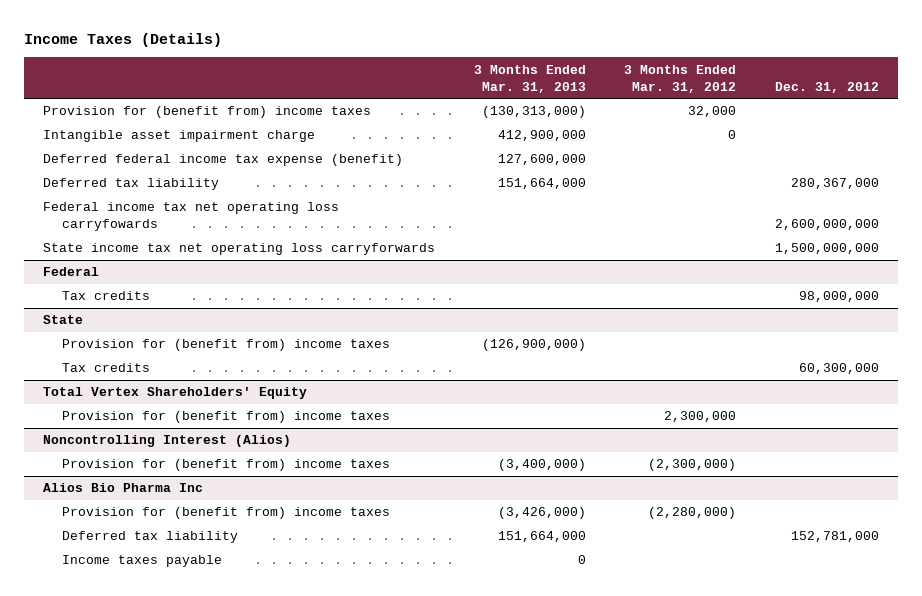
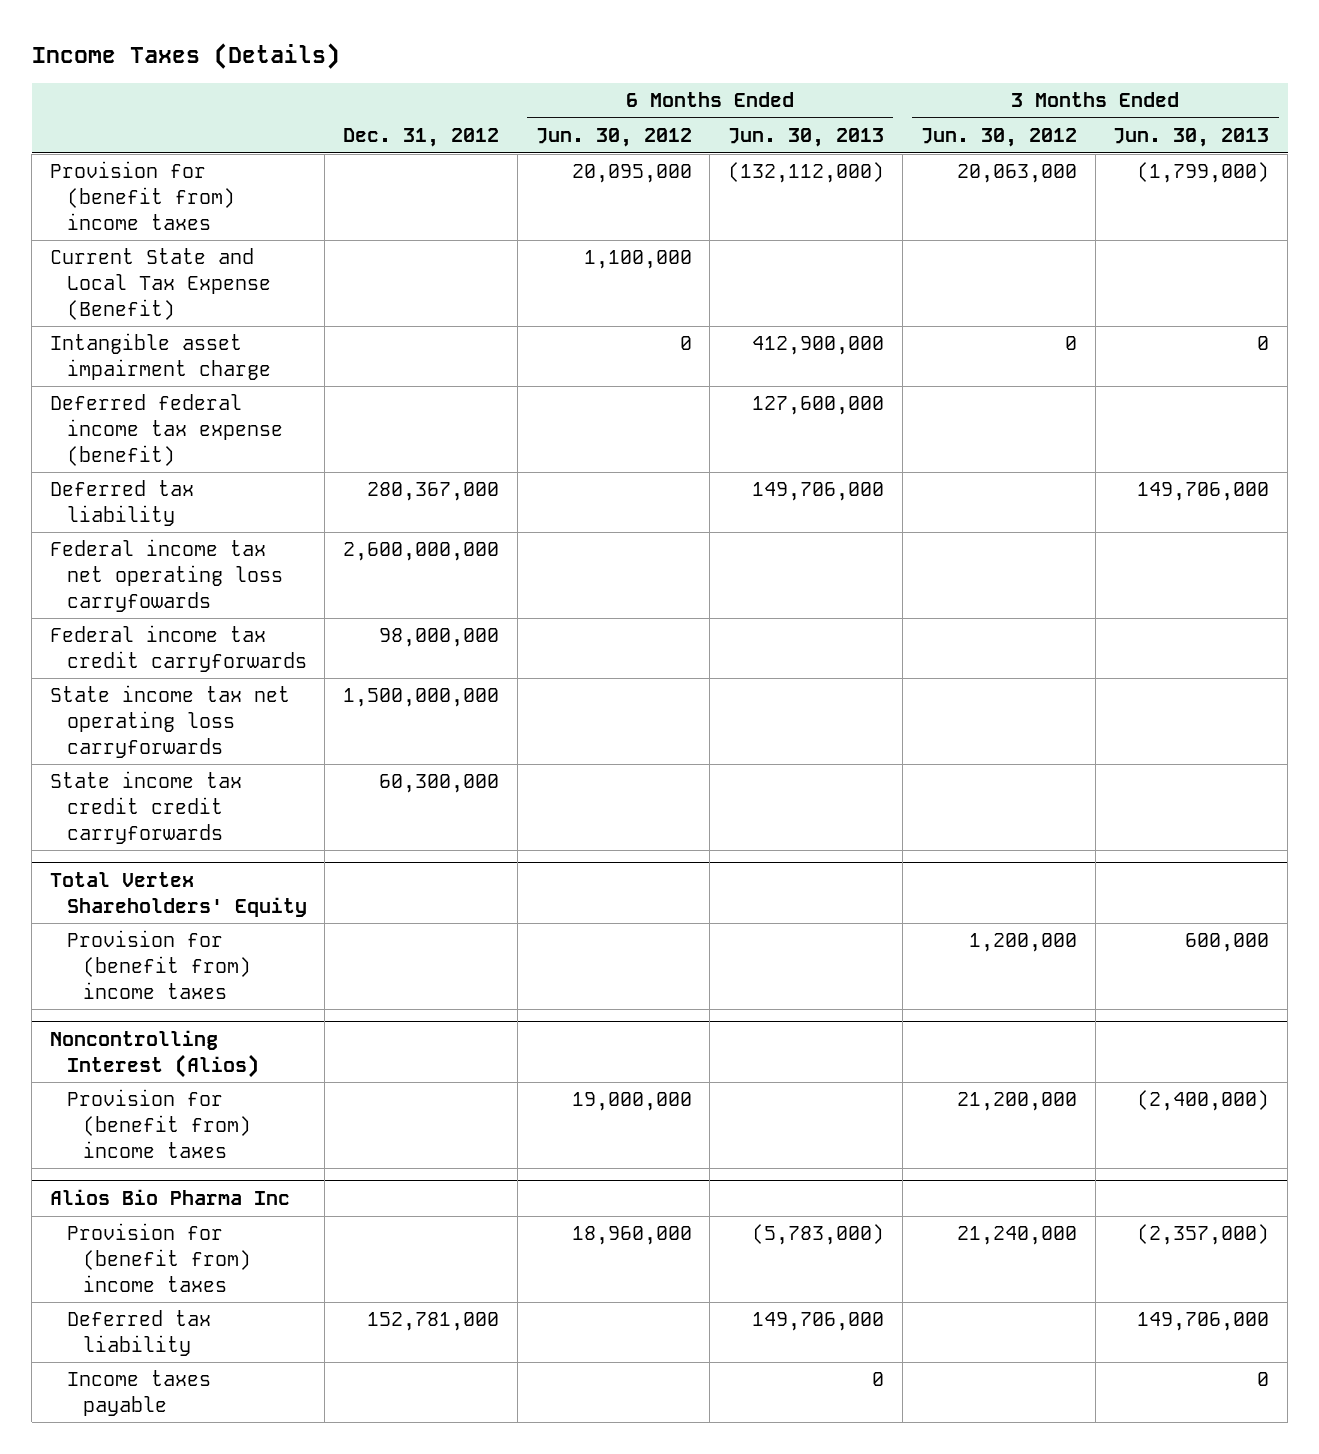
- | 3 Months Ended Mar. 31, 2013 | 3 Months Ended Mar. 31, 2012 | Dec. 31, 2012
+ | Dec. 31, 2012 | 6 Months Ended Jun. 30, 2012 | 6 Months Ended Jun. 30, 2013 | 3 Months Ended Jun. 30, 2012 | 3 Months Ended Jun. 30, 2013
+ Current State and Local Tax Expense (Benefit) | | 1,100,000 | | |
+ Federal income tax credit carryforwards | 98,000,000 | | | |
- Federal
- Tax credits | | | 98,000,000
- State
- Provision for (benefit from) income taxes | (126,900,000) | |
- Tax credits | | | 60,300,000
+ State income tax credit credit carryforwards | 60,300,000 | | | |

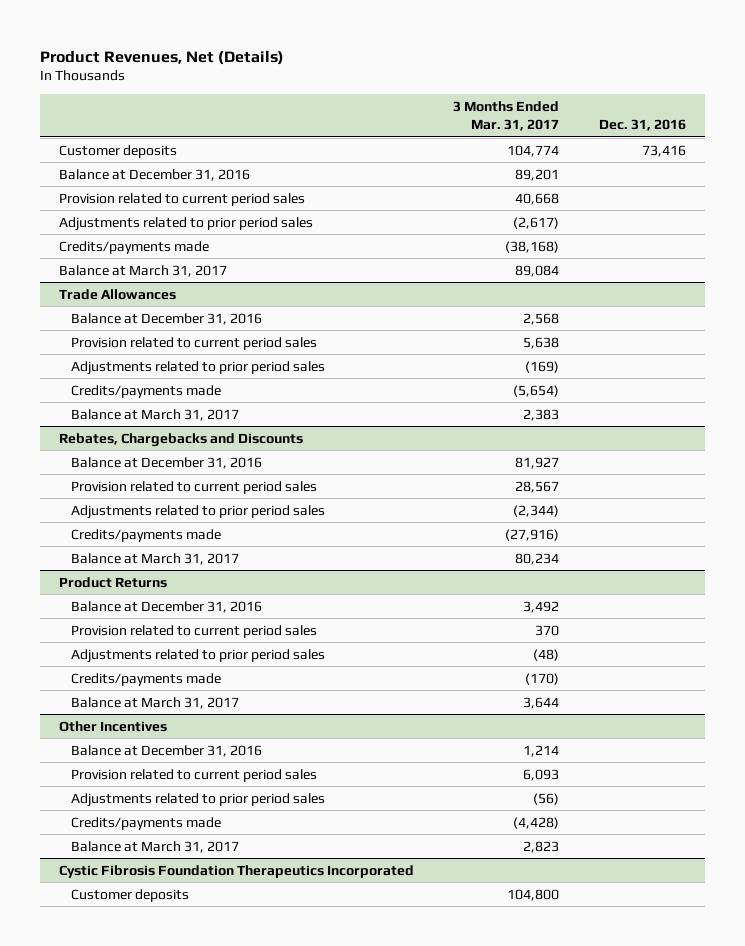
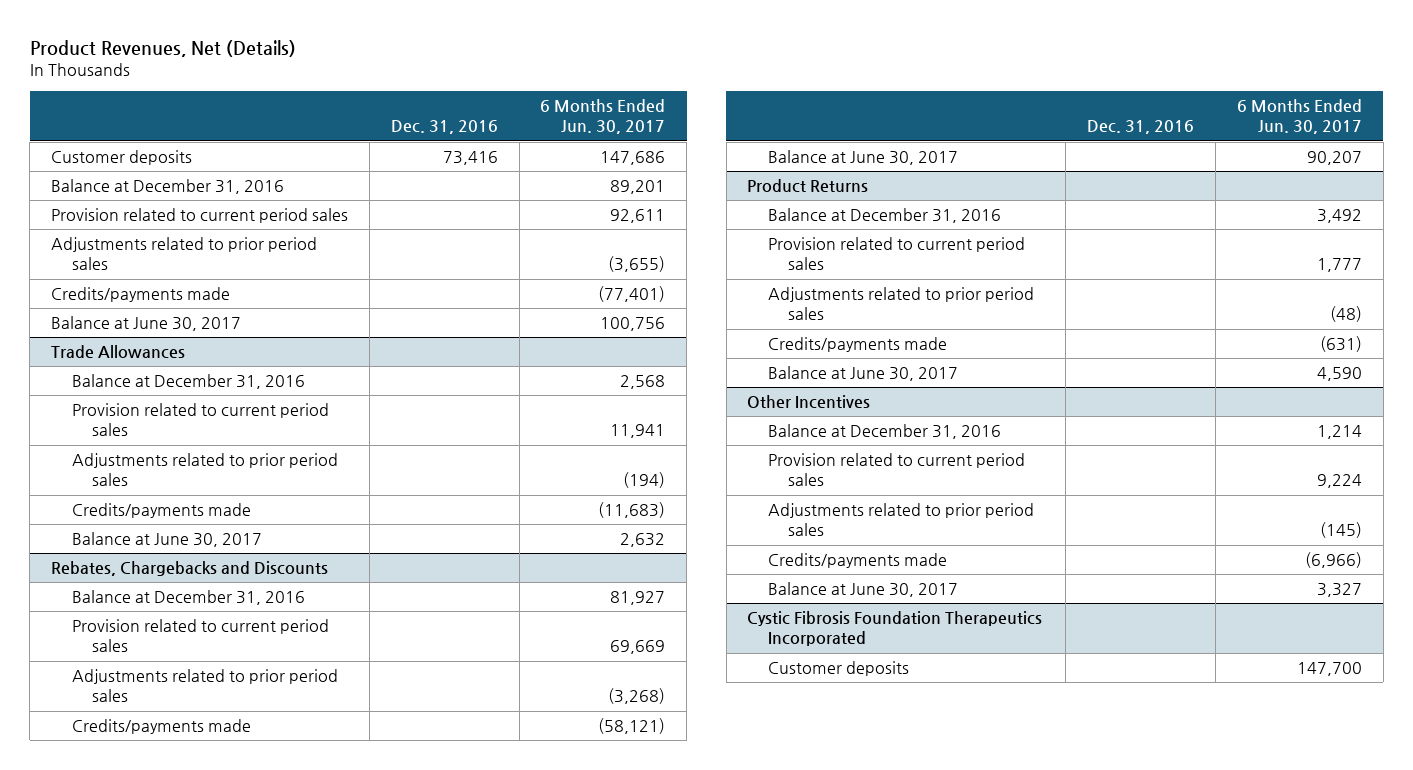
- | 3 Months Ended Mar. 31, 2017 | Dec. 31, 2016
+ | Dec. 31, 2016 | 6 Months Ended Jun. 30, 2017
- Balance at March 31, 2017 | 89,084 |
+ Balance at June 30, 2017 | | 100,756
@ Trade Allowances
- Balance at March 31, 2017 | 2,383 |
+ Balance at June 30, 2017 | | 2,632
@ Rebates, Chargebacks and Discounts
- Balance at March 31, 2017 | 80,234 |
+ Balance at June 30, 2017 | | 90,207
@ Product Returns
- Balance at March 31, 2017 | 3,644 |
+ Balance at June 30, 2017 | | 4,590
@ Other Incentives
- Balance at March 31, 2017 | 2,823 |
+ Balance at June 30, 2017 | | 3,327

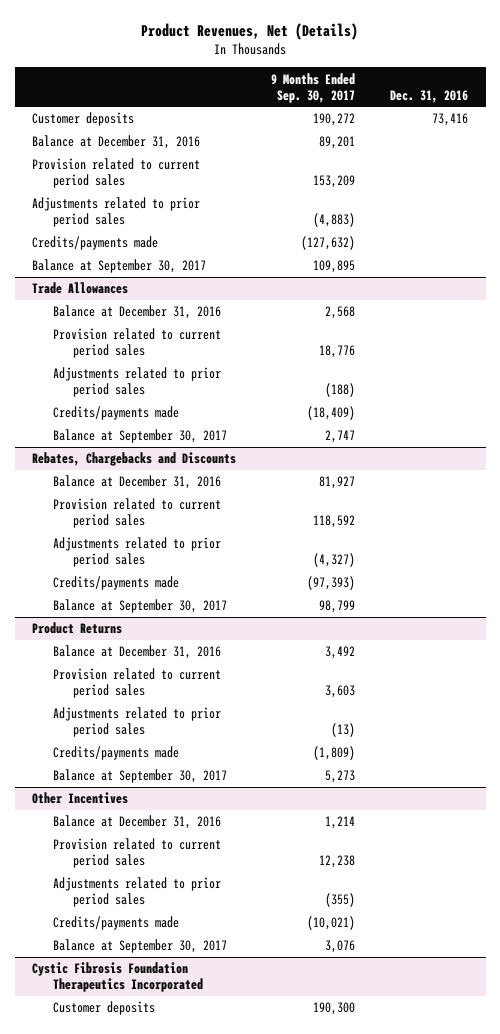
- | Dec. 31, 2016 | 6 Months Ended Jun. 30, 2017
+ | 9 Months Ended Sep. 30, 2017 | Dec. 31, 2016
- Balance at June 30, 2017 | | 100,756
+ Balance at September 30, 2017 | 109,895 |
@ Trade Allowances
- Balance at June 30, 2017 | | 2,632
+ Balance at September 30, 2017 | 2,747 |
@ Rebates, Chargebacks and Discounts
- Balance at June 30, 2017 | | 90,207
+ Balance at September 30, 2017 | 98,799 |
@ Product Returns
- Balance at June 30, 2017 | | 4,590
+ Balance at September 30, 2017 | 5,273 |
@ Other Incentives
- Balance at June 30, 2017 | | 3,327
+ Balance at September 30, 2017 | 3,076 |

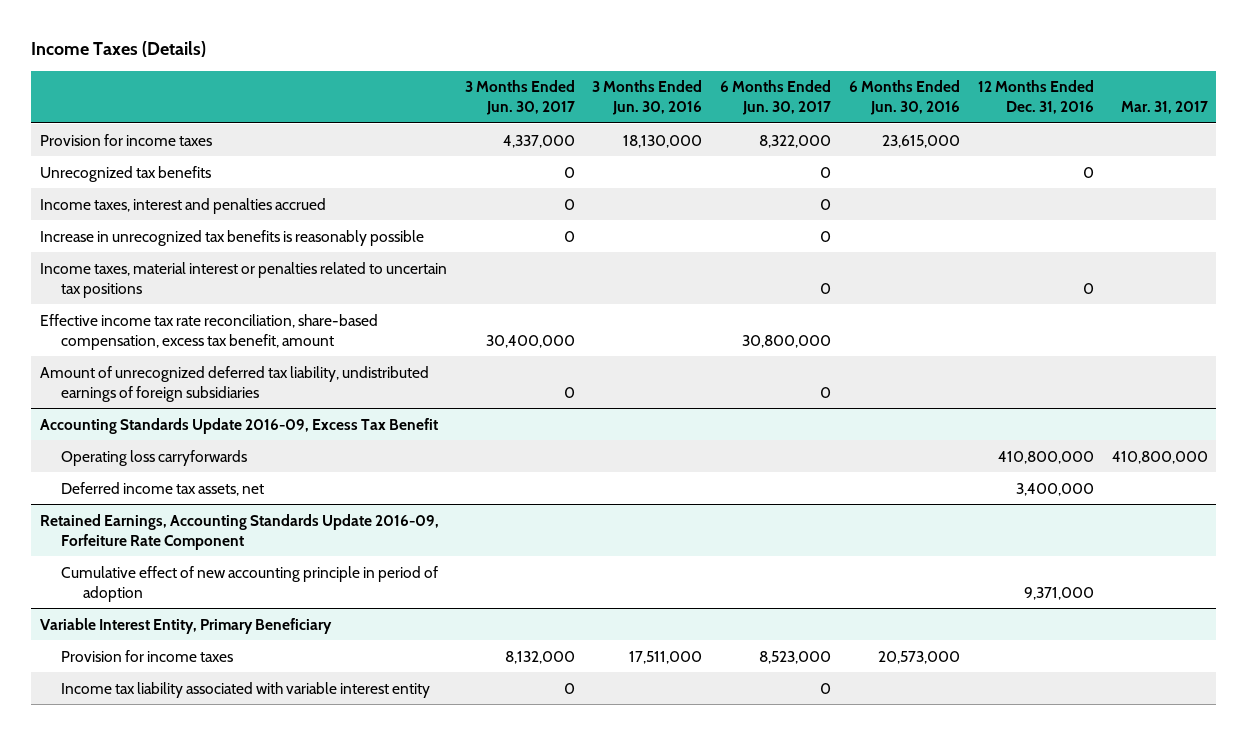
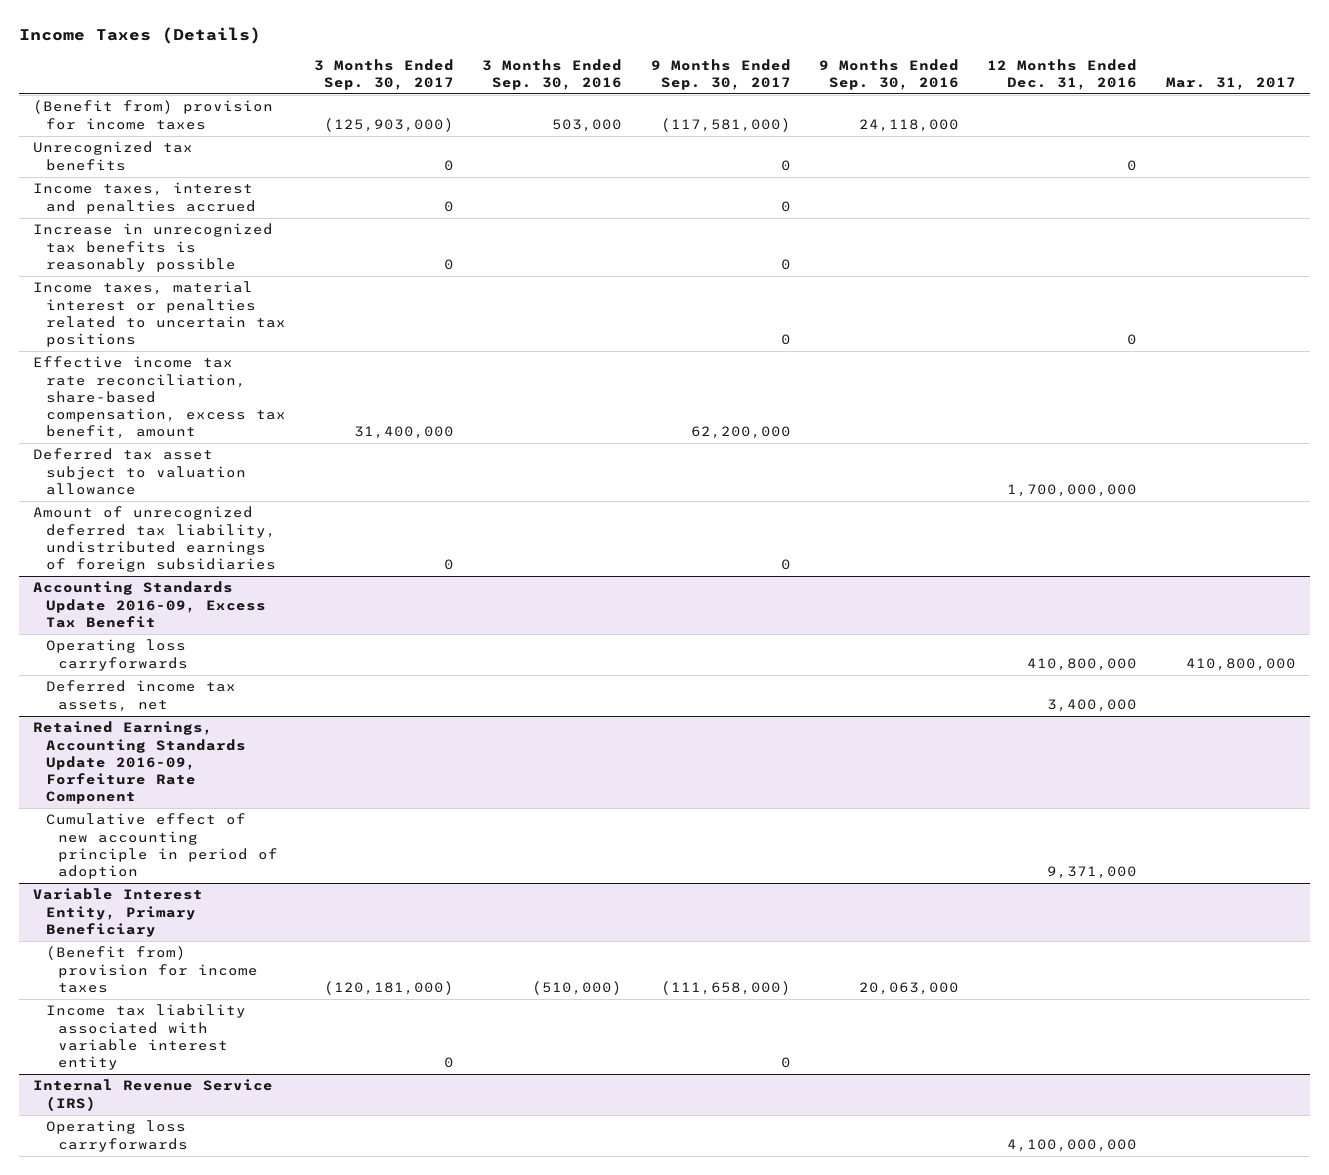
- | 3 Months Ended Jun. 30, 2017 | 3 Months Ended Jun. 30, 2016 | 6 Months Ended Jun. 30, 2017 | 6 Months Ended Jun. 30, 2016 | 12 Months Ended Dec. 31, 2016 | Mar. 31, 2017
+ | 3 Months Ended Sep. 30, 2017 | 3 Months Ended Sep. 30, 2016 | 9 Months Ended Sep. 30, 2017 | 9 Months Ended Sep. 30, 2016 | 12 Months Ended Dec. 31, 2016 | Mar. 31, 2017
- Provision for income taxes | 4,337,000 | 18,130,000 | 8,322,000 | 23,615,000 | |
+ (Benefit from) provision for income taxes | (125,903,000) | 503,000 | (117,581,000) | 24,118,000 | |
+ Deferred tax asset subject to valuation allowance | | | | | 1,700,000,000 |
@ Variable Interest Entity, Primary Beneficiary
- Provision for income taxes | 8,132,000 | 17,511,000 | 8,523,000 | 20,573,000 | |
+ (Benefit from) provision for income taxes | (120,181,000) | (510,000) | (111,658,000) | 20,063,000 | |
+ Internal Revenue Service (IRS)
+ Operating loss carryforwards | | | | | 4,100,000,000 |

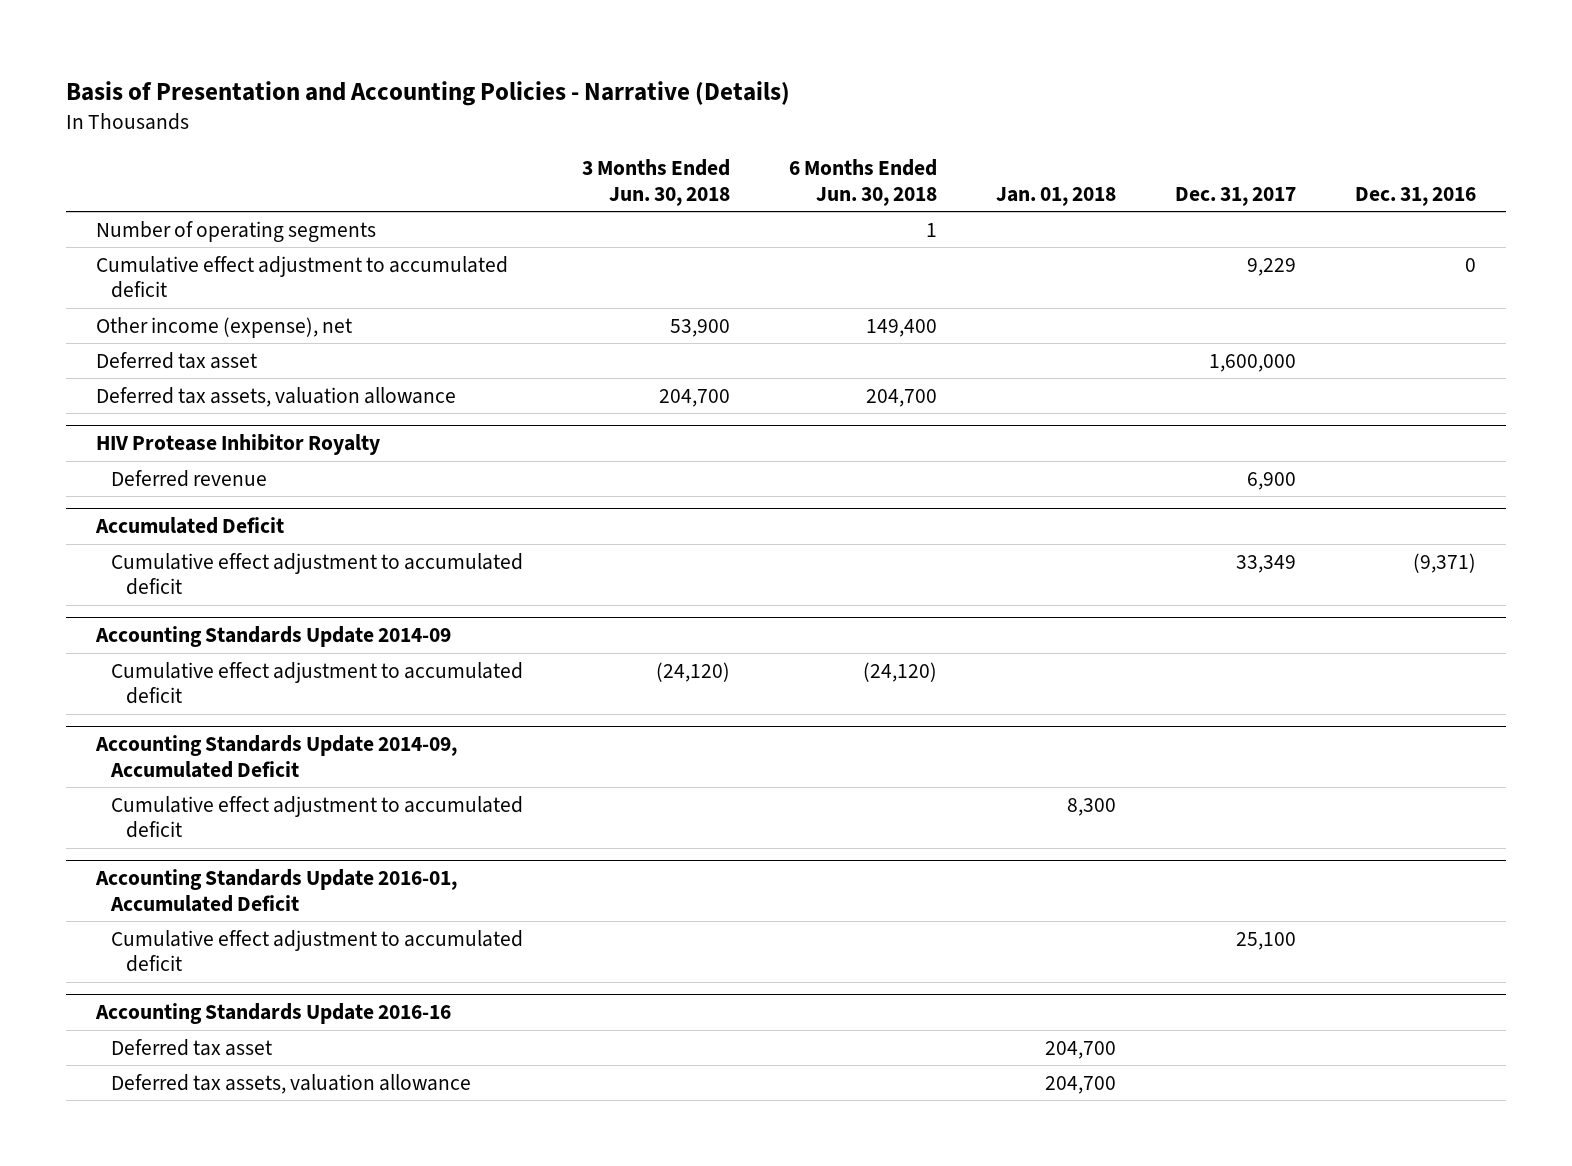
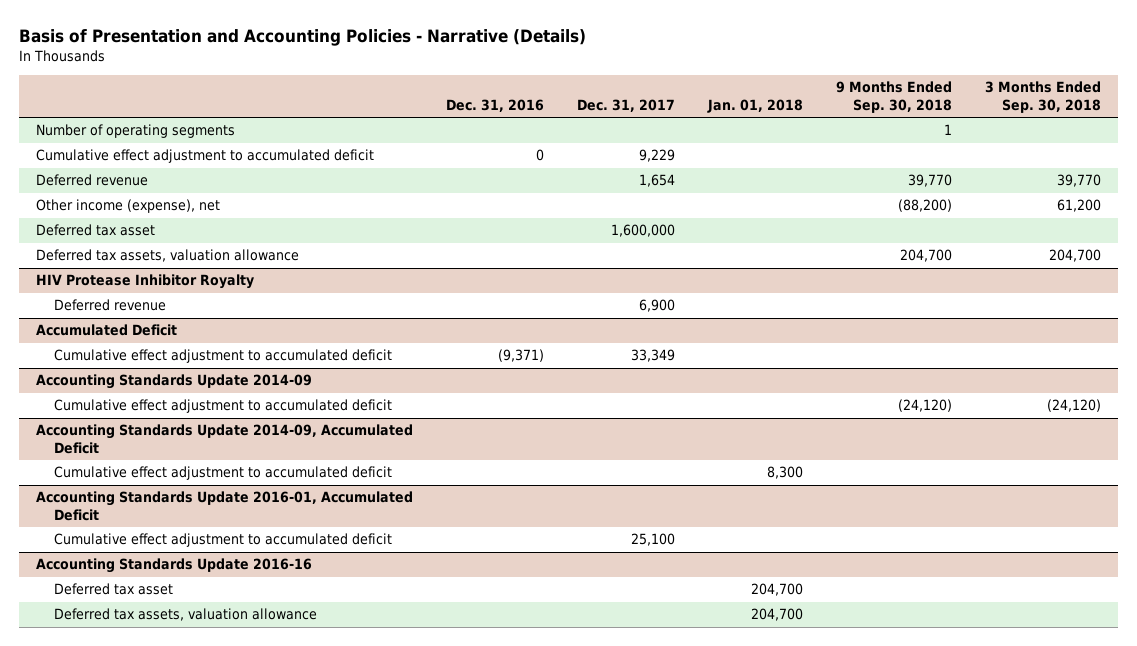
- | 3 Months Ended Jun. 30, 2018 | 6 Months Ended Jun. 30, 2018 | Jan. 01, 2018 | Dec. 31, 2017 | Dec. 31, 2016
+ | Dec. 31, 2016 | Dec. 31, 2017 | Jan. 01, 2018 | 9 Months Ended Sep. 30, 2018 | 3 Months Ended Sep. 30, 2018
+ Deferred revenue | | 1,654 | | 39,770 | 39,770

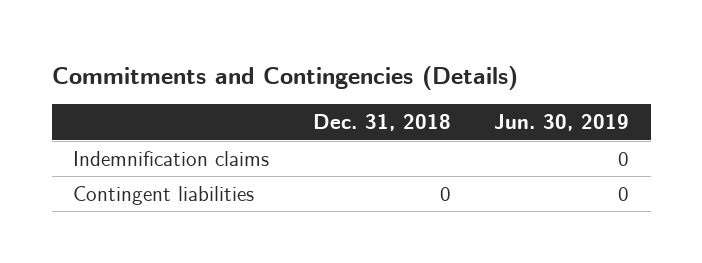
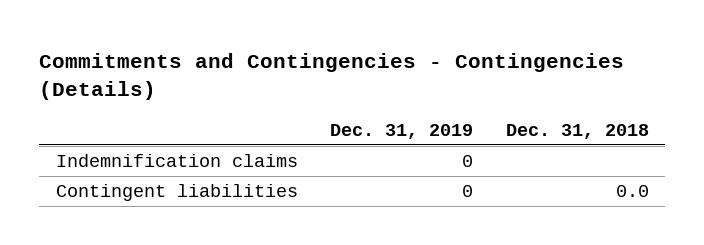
- Commitments and Contingencies (Details)
+ Commitments and Contingencies - Contingencies (Details)
- | Dec. 31, 2018 | Jun. 30, 2019
+ | Dec. 31, 2019 | Dec. 31, 2018
- Contingent liabilities | 0 | 0
+ Contingent liabilities | 0 | 0.0

